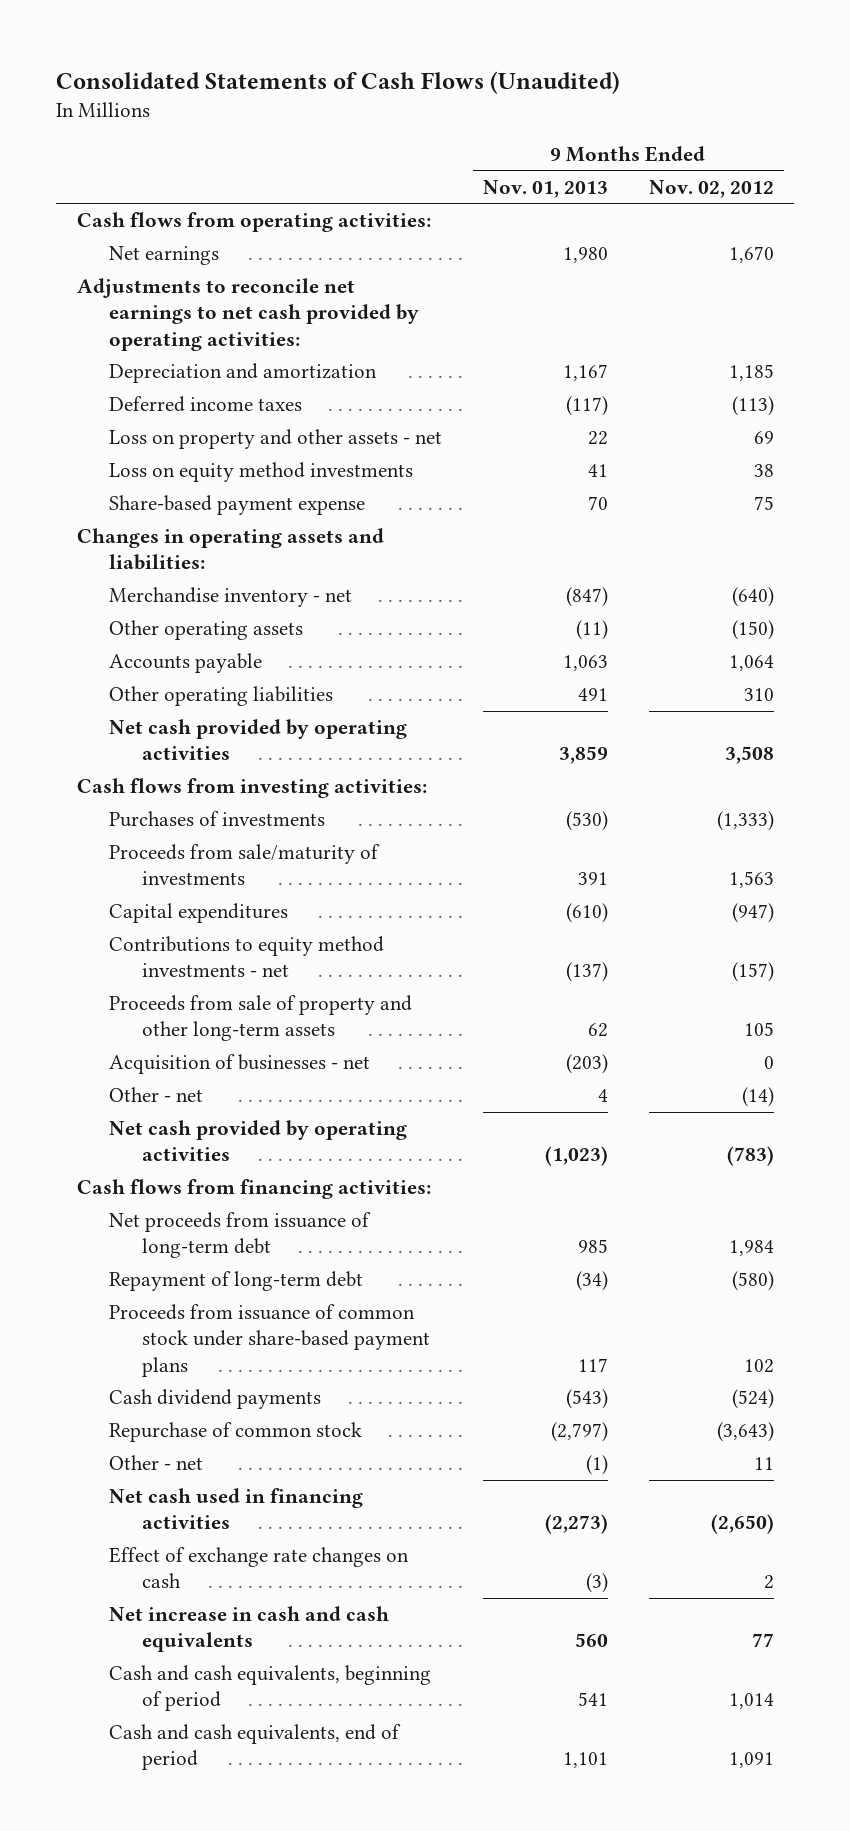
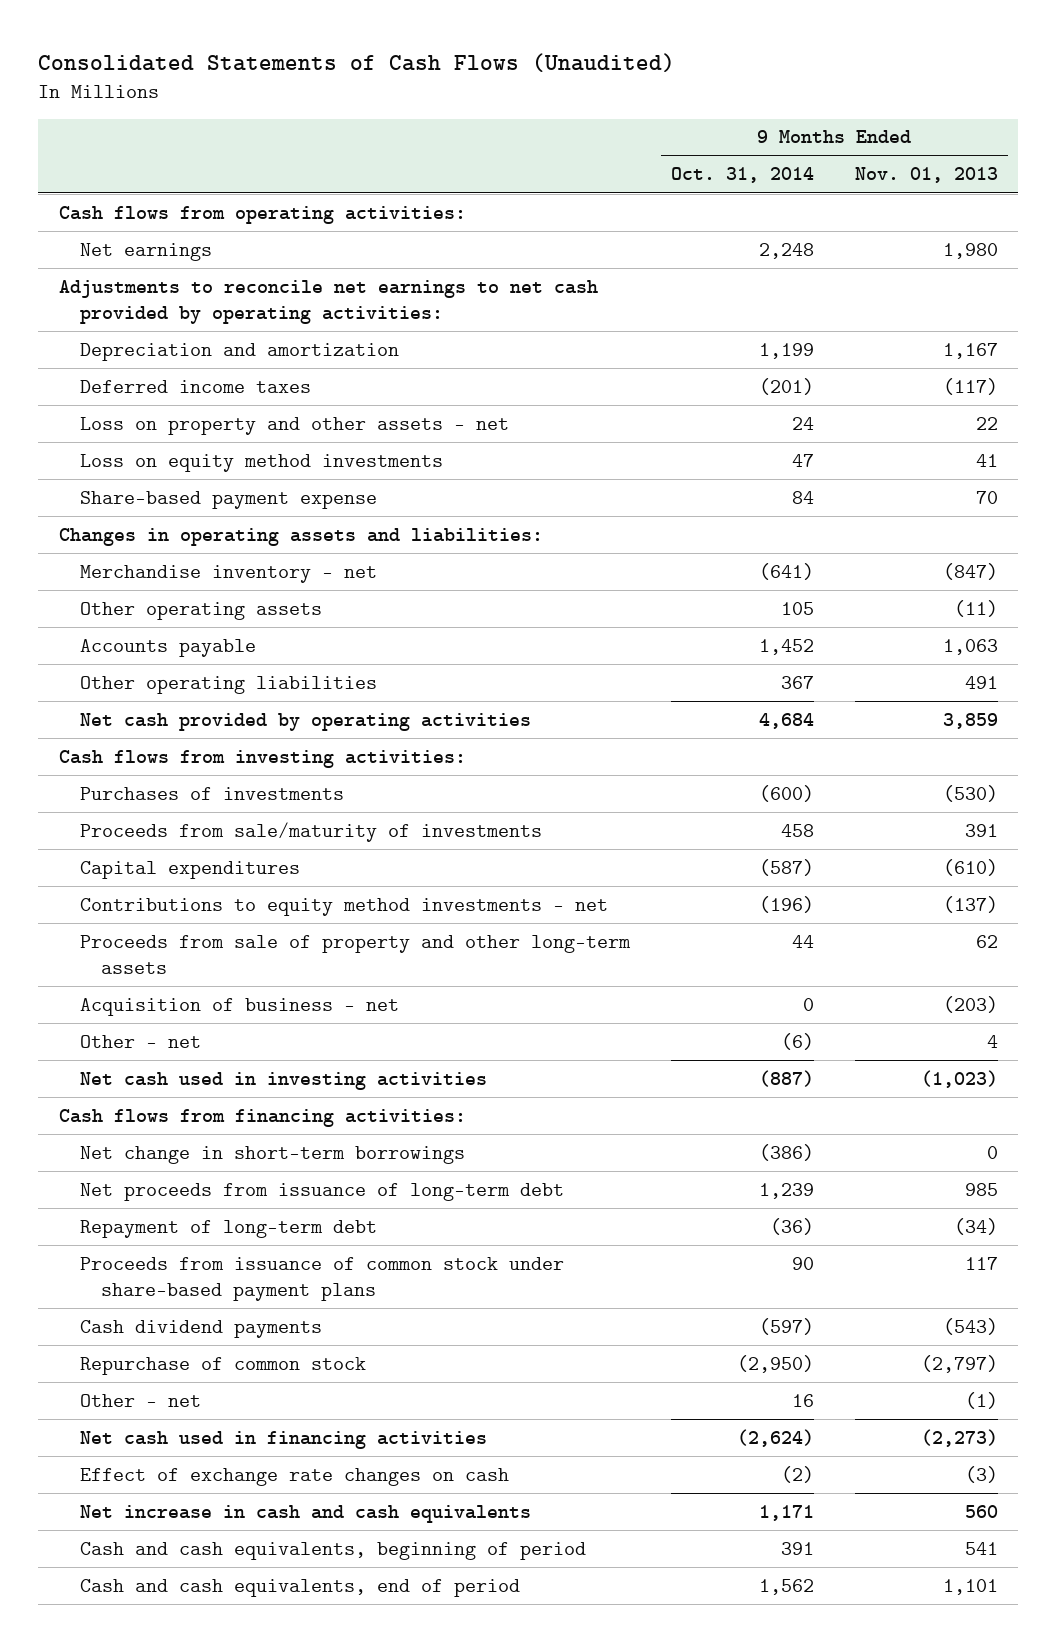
- | 9 Months Ended Nov. 01, 2013 | 9 Months Ended Nov. 02, 2012
+ | 9 Months Ended Oct. 31, 2014 | 9 Months Ended Nov. 01, 2013
- Acquisition of businesses - net | (203) | 0
+ Acquisition of business - net | 0 | (203)
- Net cash provided by operating activities | (1,023) | (783)
+ Net cash used in investing activities | (887) | (1,023)
+ Net change in short-term borrowings | (386) | 0

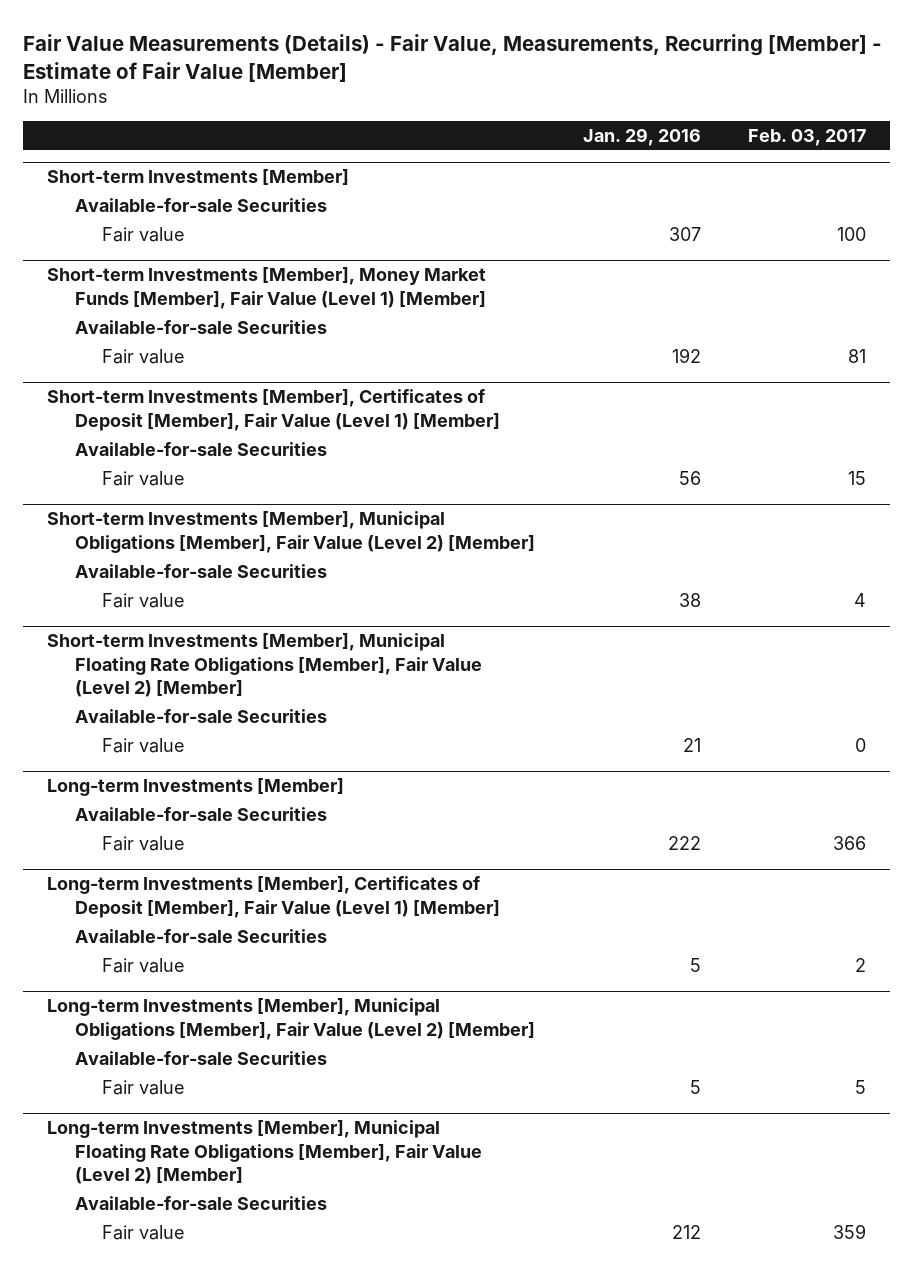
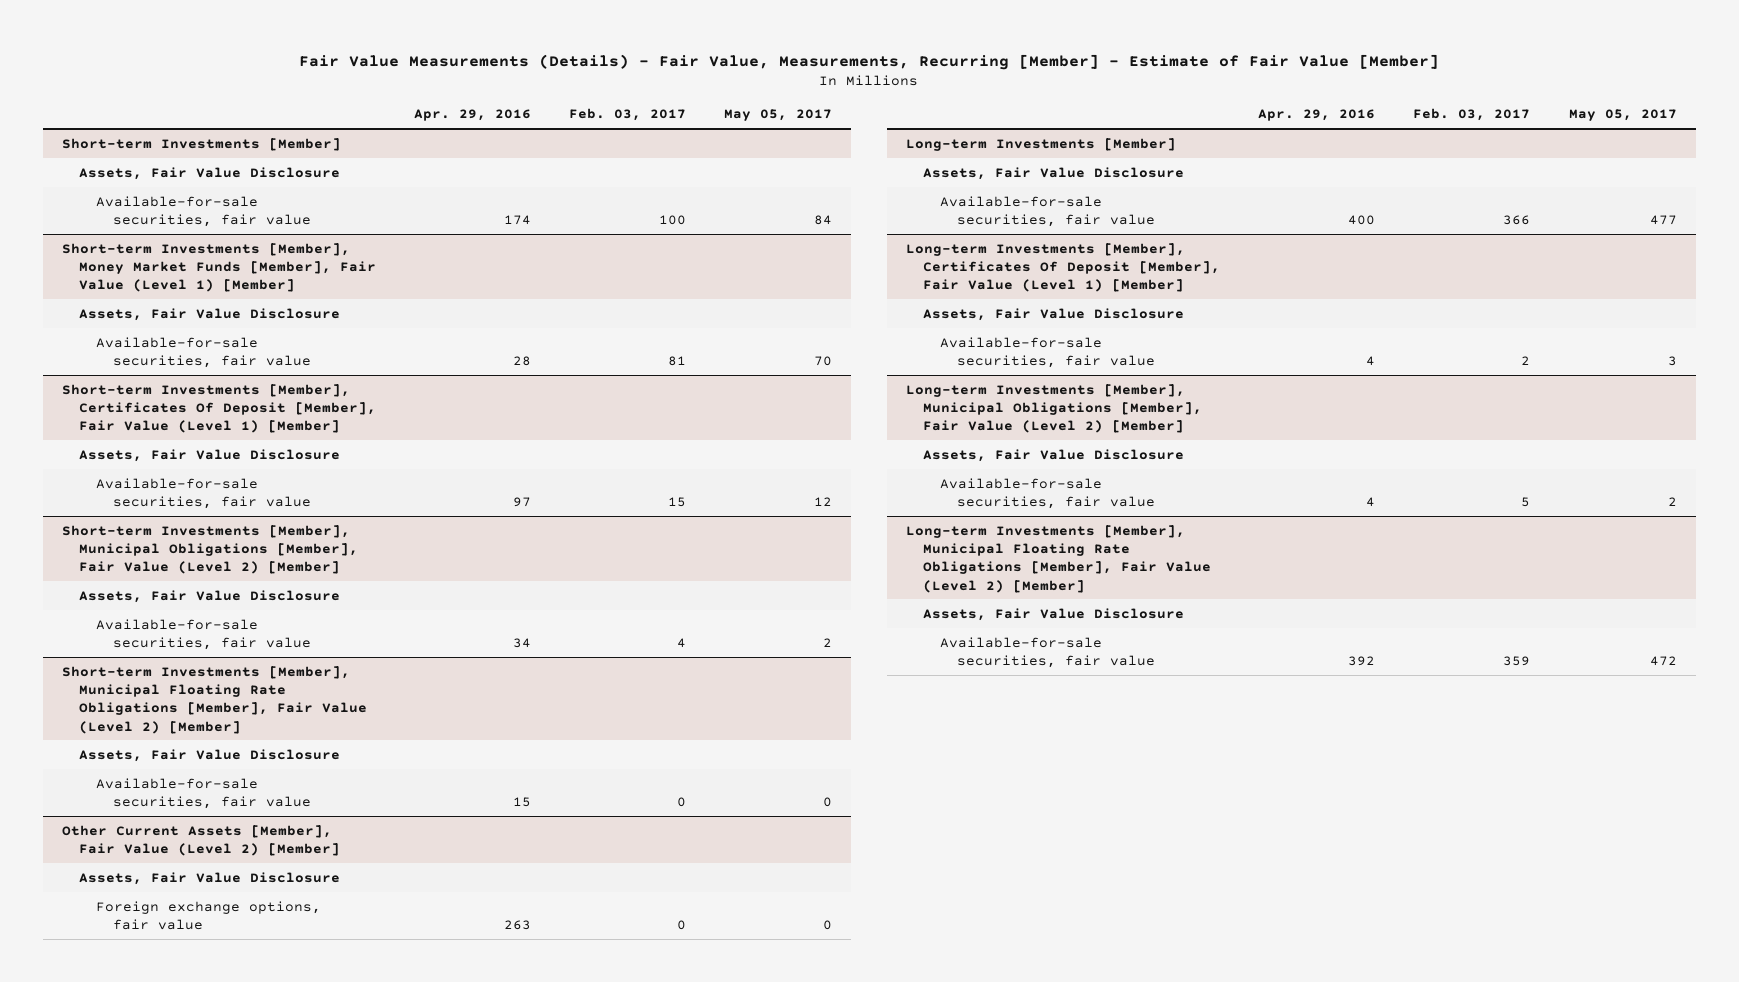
- | Jan. 29, 2016 | Feb. 03, 2017
+ | Apr. 29, 2016 | Feb. 03, 2017 | May 05, 2017
@ Short-term Investments [Member]
- Available-for-sale Securities
- Fair value | 307 | 100
+ Assets, Fair Value Disclosure
+ Available-for-sale securities, fair value | 174 | 100 | 84
@ Short-term Investments [Member], Money Market Funds [Member], Fair Value (Level 1) [Member]
- Available-for-sale Securities
- Fair value | 192 | 81
- Short-term Investments [Member], Certificates of Deposit [Member], Fair Value (Level 1) [Member]
- Available-for-sale Securities
- Fair value | 56 | 15
@ Short-term Investments [Member], Money Market Funds [Member], Fair Value (Level 1) [Member]
+ Assets, Fair Value Disclosure
+ Available-for-sale securities, fair value | 28 | 81 | 70
+ Short-term Investments [Member], Certificates Of Deposit [Member], Fair Value (Level 1) [Member]
+ Assets, Fair Value Disclosure
+ Available-for-sale securities, fair value | 97 | 15 | 12
@ Short-term Investments [Member], Municipal Obligations [Member], Fair Value (Level 2) [Member]
- Available-for-sale Securities
- Fair value | 38 | 4
+ Assets, Fair Value Disclosure
+ Available-for-sale securities, fair value | 34 | 4 | 2
@ Short-term Investments [Member], Municipal Floating Rate Obligations [Member], Fair Value (Level 2) [Member]
- Available-for-sale Securities
- Fair value | 21 | 0
+ Assets, Fair Value Disclosure
+ Available-for-sale securities, fair value | 15 | 0 | 0
+ Other Current Assets [Member], Fair Value (Level 2) [Member]
+ Assets, Fair Value Disclosure
+ Foreign exchange options, fair value | 263 | 0 | 0
@ Long-term Investments [Member]
- Available-for-sale Securities
- Fair value | 222 | 366
- Long-term Investments [Member], Certificates of Deposit [Member], Fair Value (Level 1) [Member]
- Available-for-sale Securities
- Fair value | 5 | 2
@ Long-term Investments [Member]
+ Assets, Fair Value Disclosure
+ Available-for-sale securities, fair value | 400 | 366 | 477
+ Long-term Investments [Member], Certificates Of Deposit [Member], Fair Value (Level 1) [Member]
+ Assets, Fair Value Disclosure
+ Available-for-sale securities, fair value | 4 | 2 | 3
@ Long-term Investments [Member], Municipal Obligations [Member], Fair Value (Level 2) [Member]
- Available-for-sale Securities
- Fair value | 5 | 5
+ Assets, Fair Value Disclosure
+ Available-for-sale securities, fair value | 4 | 5 | 2
@ Long-term Investments [Member], Municipal Floating Rate Obligations [Member], Fair Value (Level 2) [Member]
- Available-for-sale Securities
- Fair value | 212 | 359
+ Assets, Fair Value Disclosure
+ Available-for-sale securities, fair value | 392 | 359 | 472

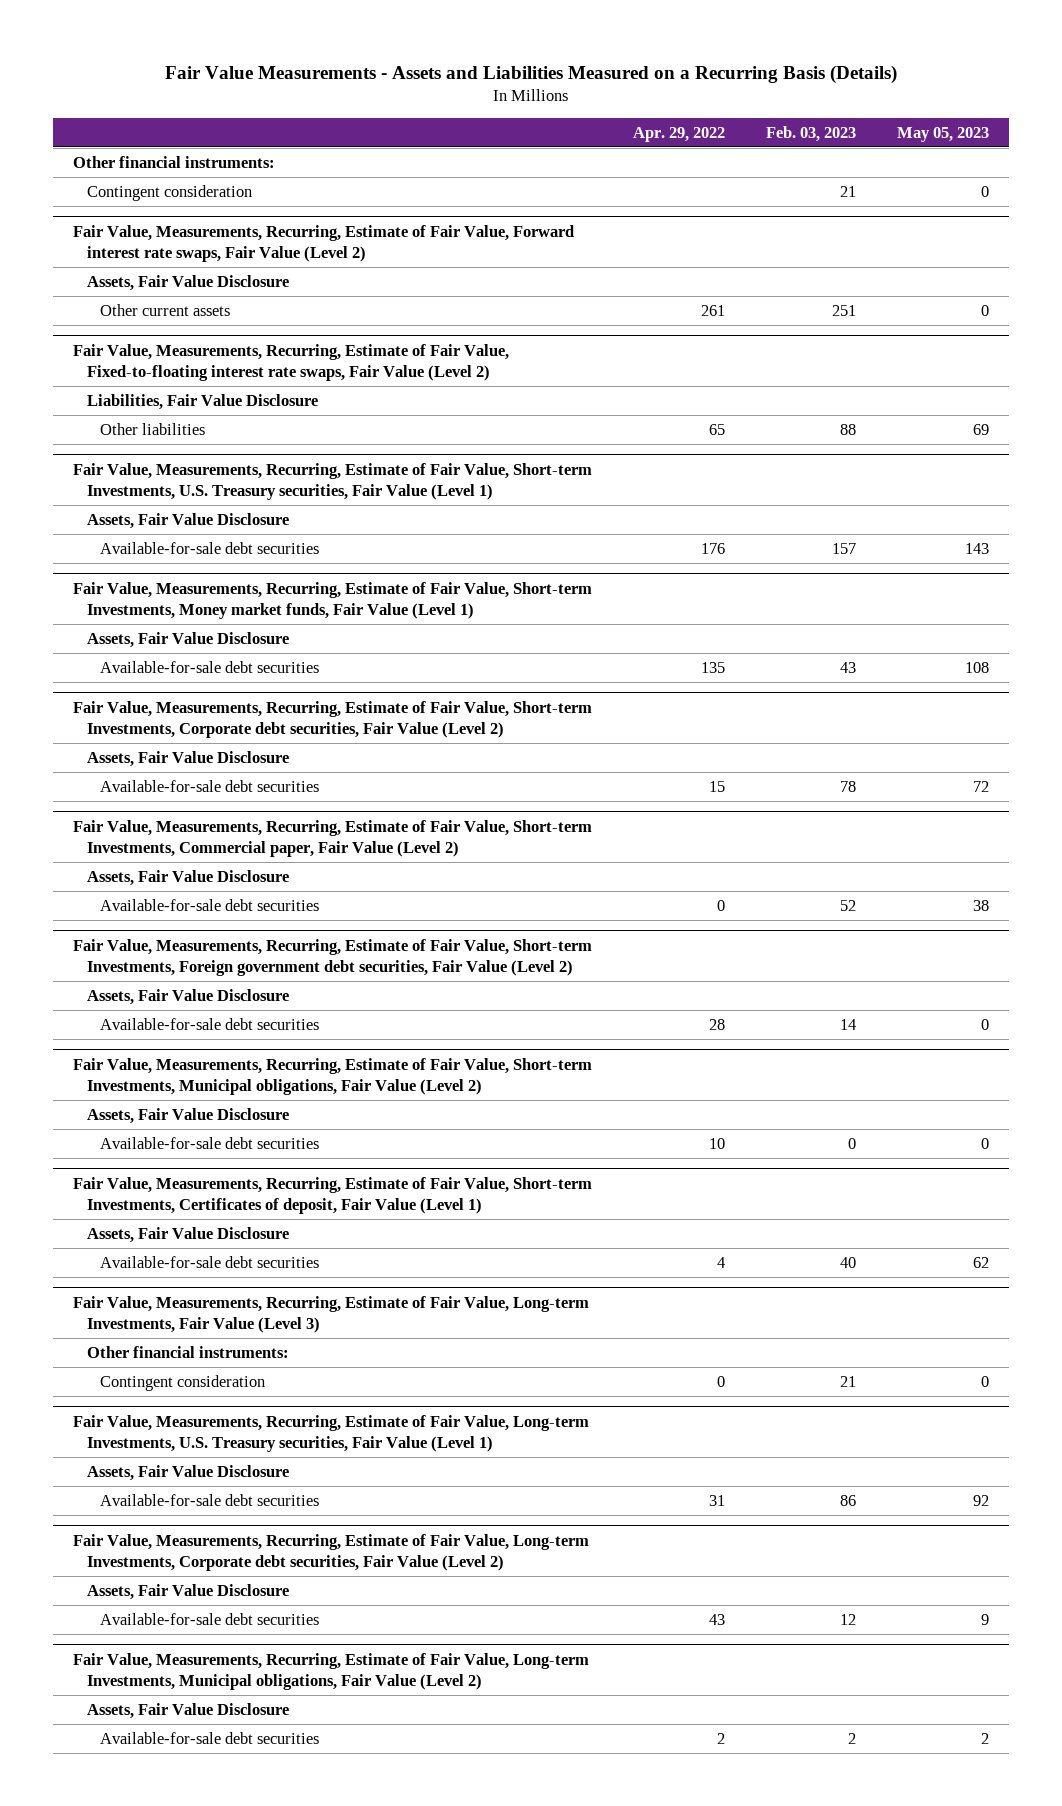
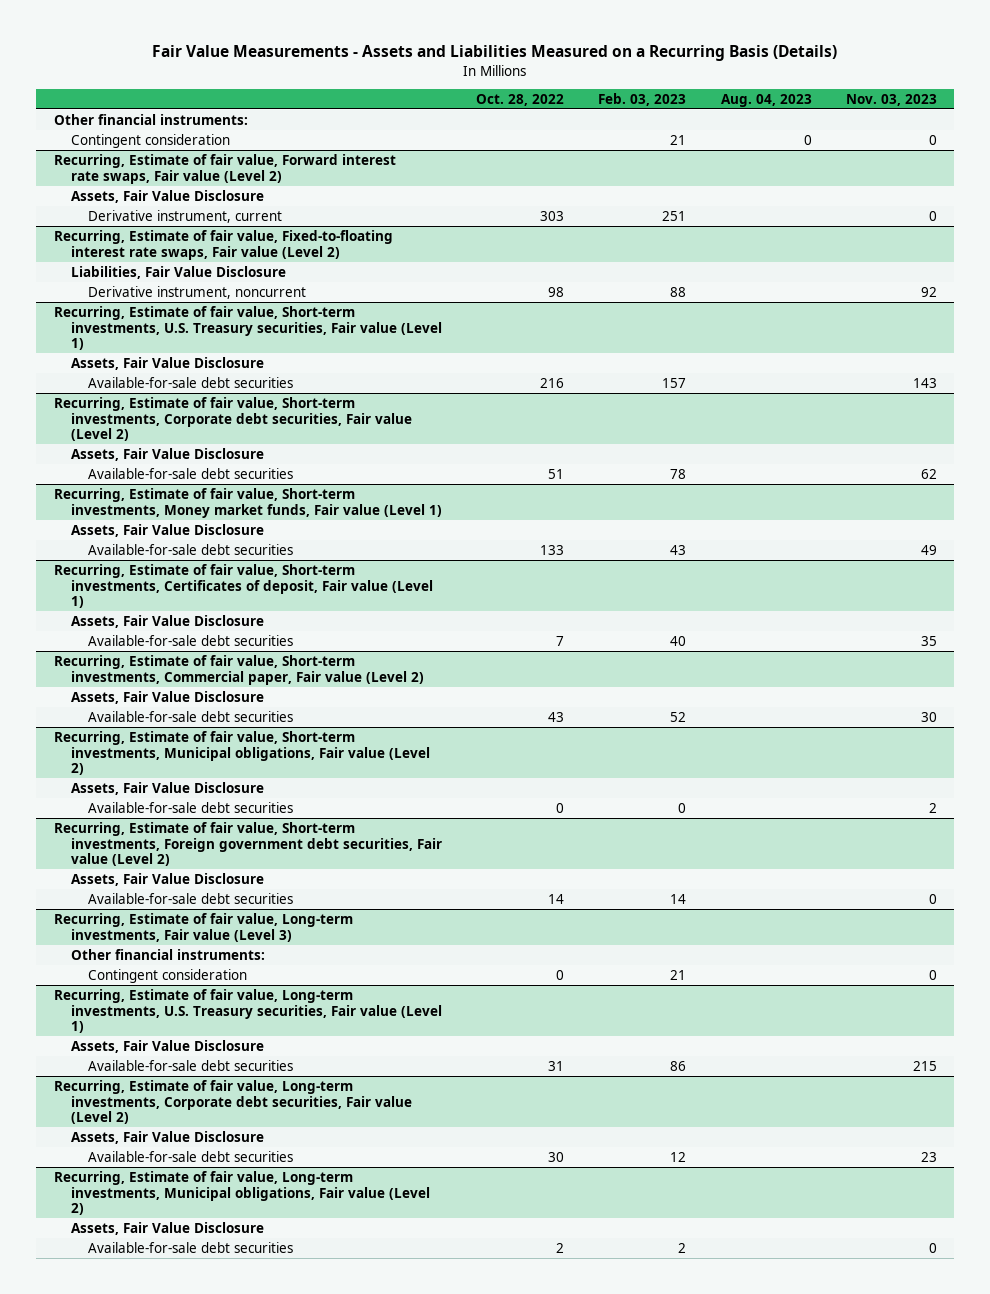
- | Apr. 29, 2022 | Feb. 03, 2023 | May 05, 2023
+ | Oct. 28, 2022 | Feb. 03, 2023 | Aug. 04, 2023 | Nov. 03, 2023
- Fair Value, Measurements, Recurring, Estimate of Fair Value, Forward interest rate swaps, Fair Value (Level 2)
+ Recurring, Estimate of fair value, Forward interest rate swaps, Fair value (Level 2)
- Other current assets | 261 | 251 | 0
- Fair Value, Measurements, Recurring, Estimate of Fair Value, Fixed-to-floating interest rate swaps, Fair Value (Level 2)
+ Derivative instrument, current | 303 | 251 | | 0
+ Recurring, Estimate of fair value, Fixed-to-floating interest rate swaps, Fair value (Level 2)
- Other liabilities | 65 | 88 | 69
- Fair Value, Measurements, Recurring, Estimate of Fair Value, Short-term Investments, U.S. Treasury securities, Fair Value (Level 1)
+ Derivative instrument, noncurrent | 98 | 88 | | 92
+ Recurring, Estimate of fair value, Short-term investments, U.S. Treasury securities, Fair value (Level 1)
- Fair Value, Measurements, Recurring, Estimate of Fair Value, Short-term Investments, Money market funds, Fair Value (Level 1)
+ Recurring, Estimate of fair value, Short-term investments, Corporate debt securities, Fair value (Level 2)
+ Available-for-sale debt securities | 51 | 78 | | 62
+ Recurring, Estimate of fair value, Short-term investments, Money market funds, Fair value (Level 1)
+ Assets, Fair Value Disclosure
- Fair Value, Measurements, Recurring, Estimate of Fair Value, Short-term Investments, Corporate debt securities, Fair Value (Level 2)
+ Recurring, Estimate of fair value, Short-term investments, Certificates of deposit, Fair value (Level 1)
- Available-for-sale debt securities | 15 | 78 | 72
- Fair Value, Measurements, Recurring, Estimate of Fair Value, Short-term Investments, Commercial paper, Fair Value (Level 2)
+ Available-for-sale debt securities | 7 | 40 | | 35
+ Recurring, Estimate of fair value, Short-term investments, Commercial paper, Fair value (Level 2)
- Fair Value, Measurements, Recurring, Estimate of Fair Value, Short-term Investments, Foreign government debt securities, Fair Value (Level 2)
- Assets, Fair Value Disclosure
- Available-for-sale debt securities | 28 | 14 | 0
- Fair Value, Measurements, Recurring, Estimate of Fair Value, Short-term Investments, Municipal obligations, Fair Value (Level 2)
+ Recurring, Estimate of fair value, Short-term investments, Municipal obligations, Fair value (Level 2)
- Fair Value, Measurements, Recurring, Estimate of Fair Value, Short-term Investments, Certificates of deposit, Fair Value (Level 1)
+ Recurring, Estimate of fair value, Short-term investments, Foreign government debt securities, Fair value (Level 2)
- Available-for-sale debt securities | 4 | 40 | 62
- Fair Value, Measurements, Recurring, Estimate of Fair Value, Long-term Investments, Fair Value (Level 3)
+ Available-for-sale debt securities | 14 | 14 | | 0
+ Recurring, Estimate of fair value, Long-term investments, Fair value (Level 3)
- Fair Value, Measurements, Recurring, Estimate of Fair Value, Long-term Investments, U.S. Treasury securities, Fair Value (Level 1)
+ Recurring, Estimate of fair value, Long-term investments, U.S. Treasury securities, Fair value (Level 1)
- Fair Value, Measurements, Recurring, Estimate of Fair Value, Long-term Investments, Corporate debt securities, Fair Value (Level 2)
+ Recurring, Estimate of fair value, Long-term investments, Corporate debt securities, Fair value (Level 2)
- Fair Value, Measurements, Recurring, Estimate of Fair Value, Long-term Investments, Municipal obligations, Fair Value (Level 2)
+ Recurring, Estimate of fair value, Long-term investments, Municipal obligations, Fair value (Level 2)

